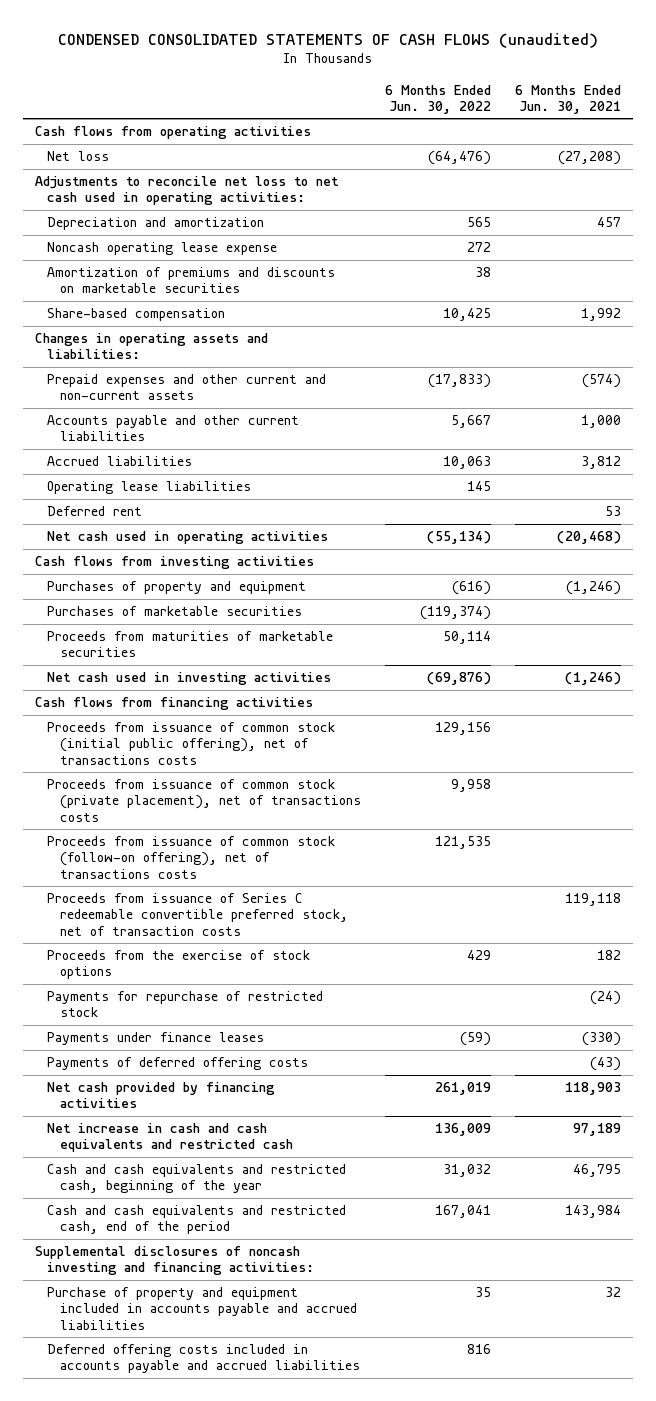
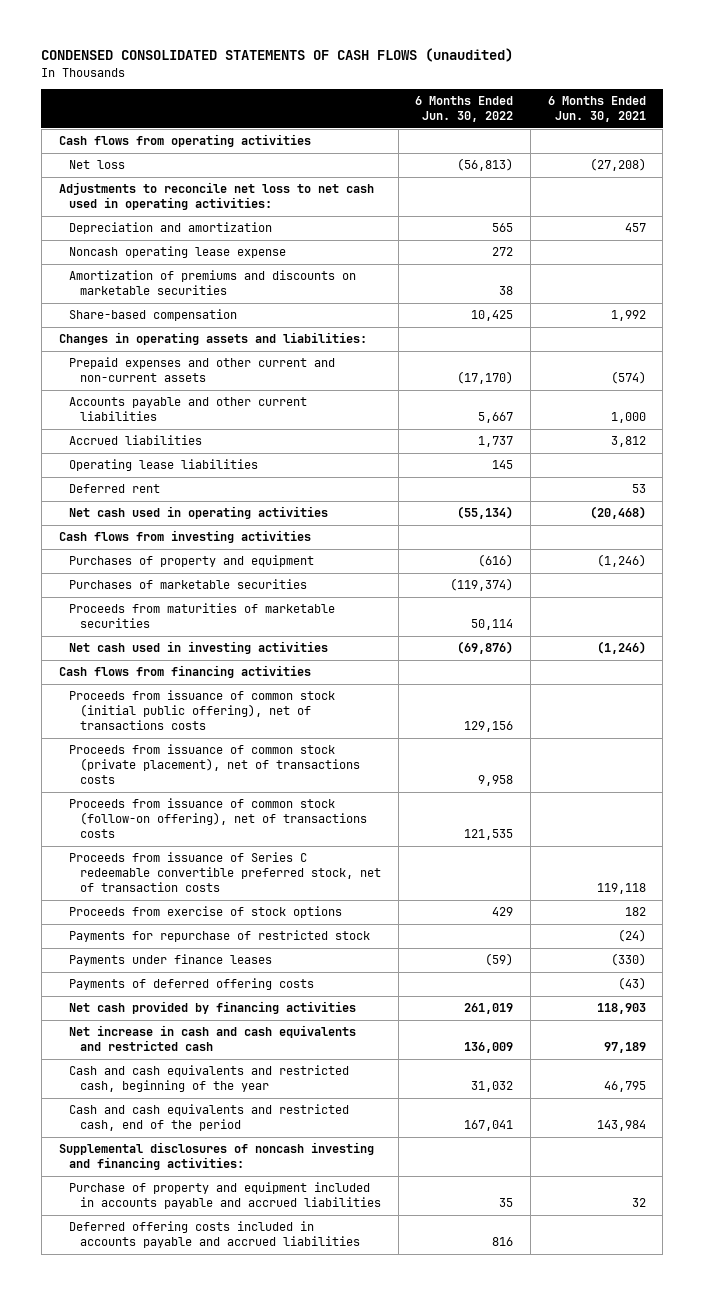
- Net loss | (64,476) | (27,208)
+ Net loss | (56,813) | (27,208)
- Prepaid expenses and other current and non-current assets | (17,833) | (574)
+ Prepaid expenses and other current and non-current assets | (17,170) | (574)
- Accrued liabilities | 10,063 | 3,812
+ Accrued liabilities | 1,737 | 3,812
- Proceeds from the exercise of stock options | 429 | 182
+ Proceeds from exercise of stock options | 429 | 182

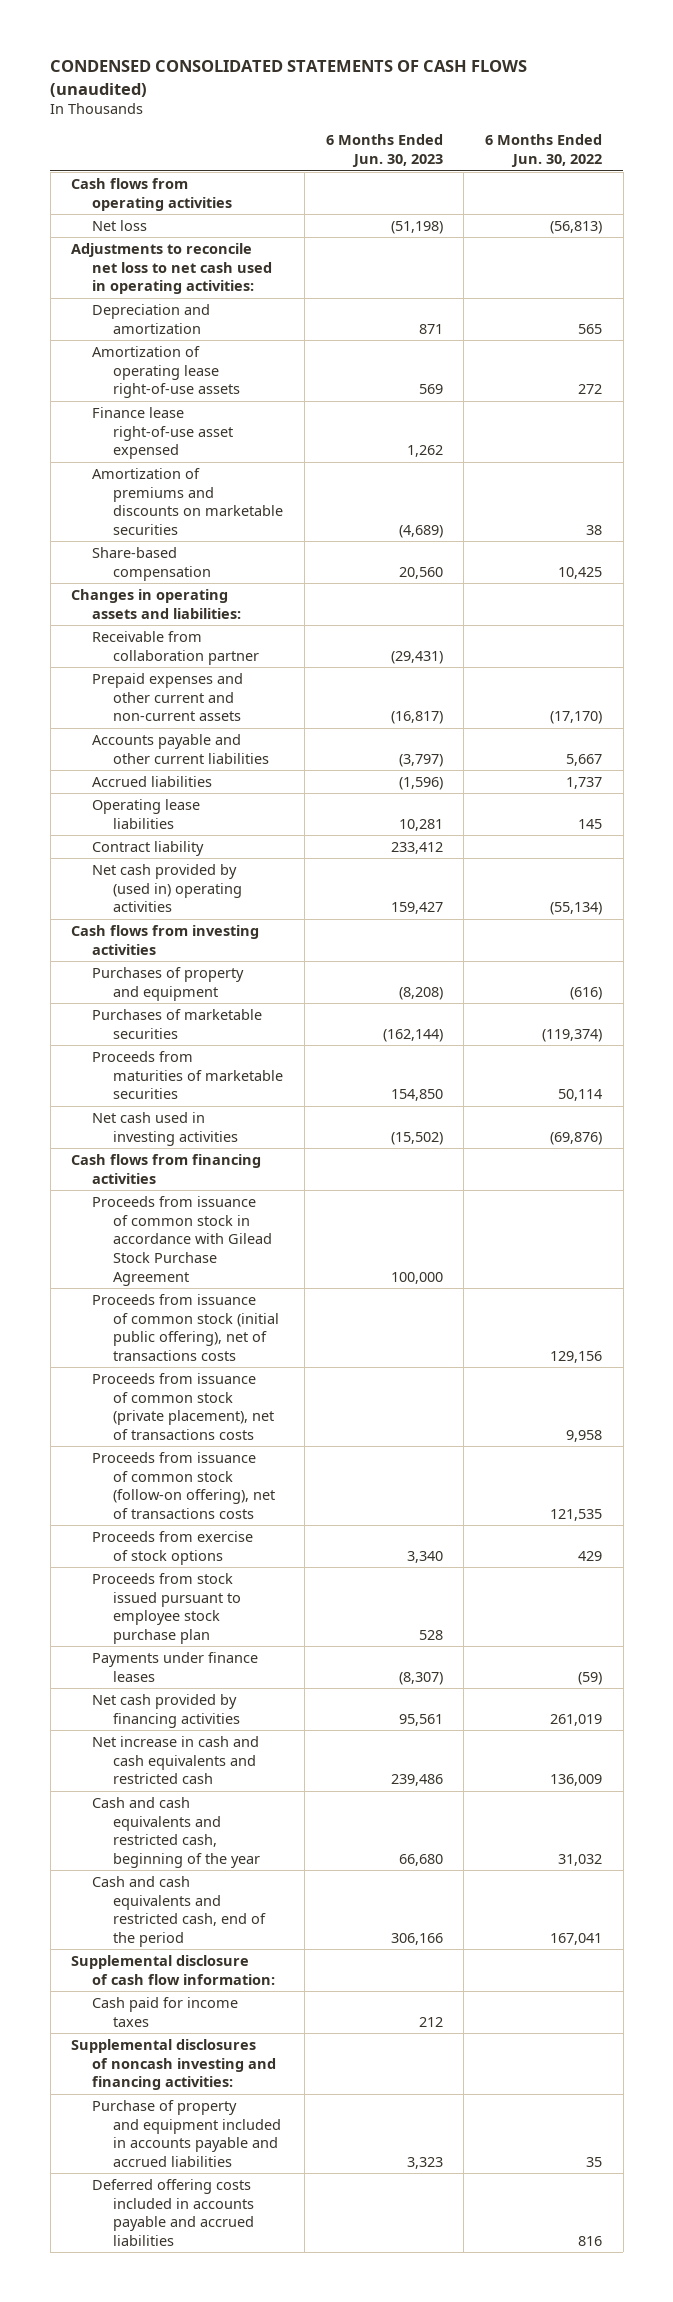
- | 6 Months Ended Jun. 30, 2022 | 6 Months Ended Jun. 30, 2021
+ | 6 Months Ended Jun. 30, 2023 | 6 Months Ended Jun. 30, 2022
- Noncash operating lease expense | 272 |
+ Amortization of operating lease right-of-use assets | 569 | 272
+ Finance lease right-of-use asset expensed | 1,262 |
+ Receivable from collaboration partner | (29,431) |
- Deferred rent | | 53
- Net cash used in operating activities | (55,134) | (20,468)
+ Contract liability | 233,412 |
+ Net cash provided by (used in) operating activities | 159,427 | (55,134)
+ Proceeds from issuance of common stock in accordance with Gilead Stock Purchase Agreement | 100,000 |
- Proceeds from issuance of Series C redeemable convertible preferred stock, net of transaction costs | | 119,118
- Payments for repurchase of restricted stock | | (24)
+ Proceeds from stock issued pursuant to employee stock purchase plan | 528 |
- Payments of deferred offering costs | | (43)
+ Supplemental disclosure of cash flow information:
+ Cash paid for income taxes | 212 |

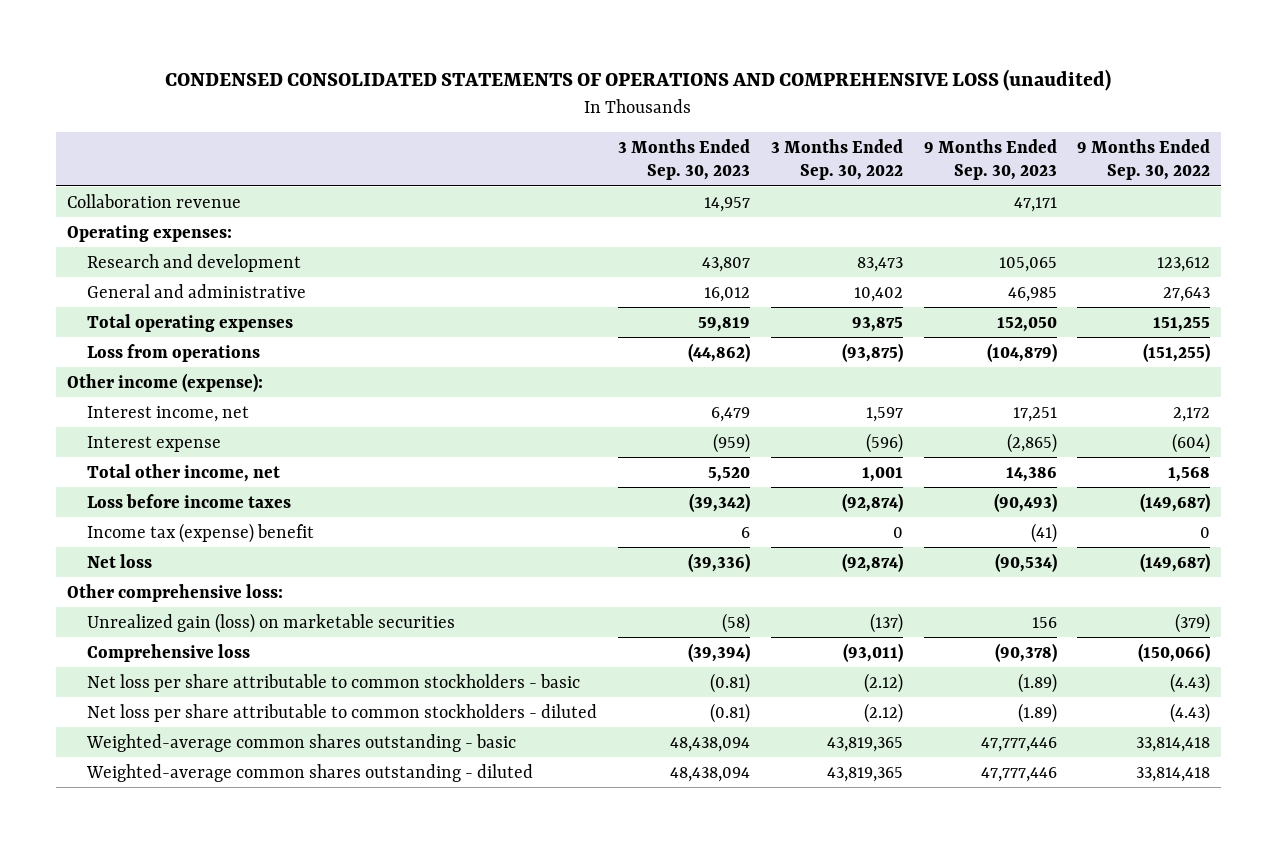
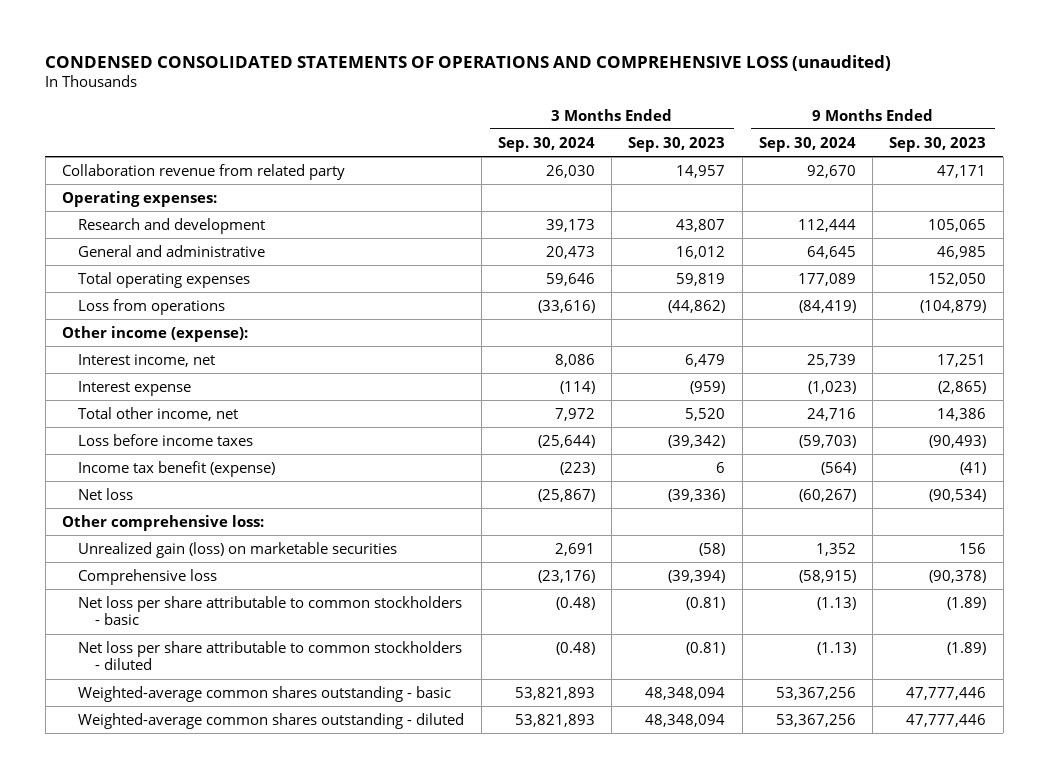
- | 3 Months Ended Sep. 30, 2023 | 3 Months Ended Sep. 30, 2022 | 9 Months Ended Sep. 30, 2023 | 9 Months Ended Sep. 30, 2022
+ | 3 Months Ended Sep. 30, 2024 | 3 Months Ended Sep. 30, 2023 | 9 Months Ended Sep. 30, 2024 | 9 Months Ended Sep. 30, 2023
- Collaboration revenue | 14,957 | | 47,171 |
+ Collaboration revenue from related party | 26,030 | 14,957 | 92,670 | 47,171
- Income tax (expense) benefit | 6 | 0 | (41) | 0
+ Income tax benefit (expense) | (223) | 6 | (564) | (41)
- Weighted-average common shares outstanding - basic | 48,438,094 | 43,819,365 | 47,777,446 | 33,814,418
- Weighted-average common shares outstanding - diluted | 48,438,094 | 43,819,365 | 47,777,446 | 33,814,418
+ Weighted-average common shares outstanding - basic | 53,821,893 | 48,348,094 | 53,367,256 | 47,777,446
+ Weighted-average common shares outstanding - diluted | 53,821,893 | 48,348,094 | 53,367,256 | 47,777,446

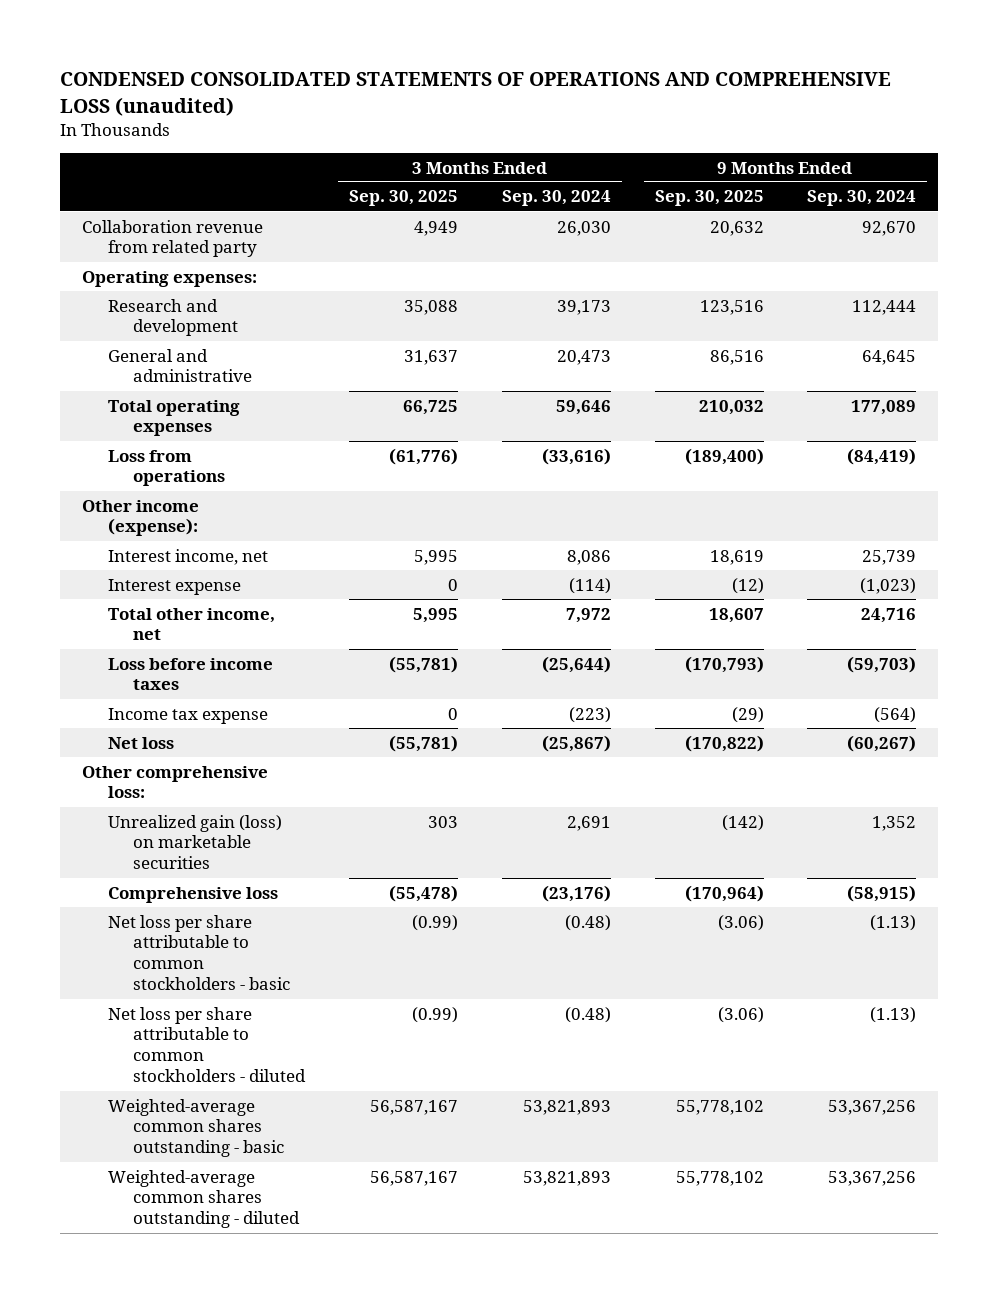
- | 3 Months Ended Sep. 30, 2024 | 3 Months Ended Sep. 30, 2023 | 9 Months Ended Sep. 30, 2024 | 9 Months Ended Sep. 30, 2023
+ | 3 Months Ended Sep. 30, 2025 | 3 Months Ended Sep. 30, 2024 | 9 Months Ended Sep. 30, 2025 | 9 Months Ended Sep. 30, 2024
- Income tax benefit (expense) | (223) | 6 | (564) | (41)
+ Income tax expense | 0 | (223) | (29) | (564)

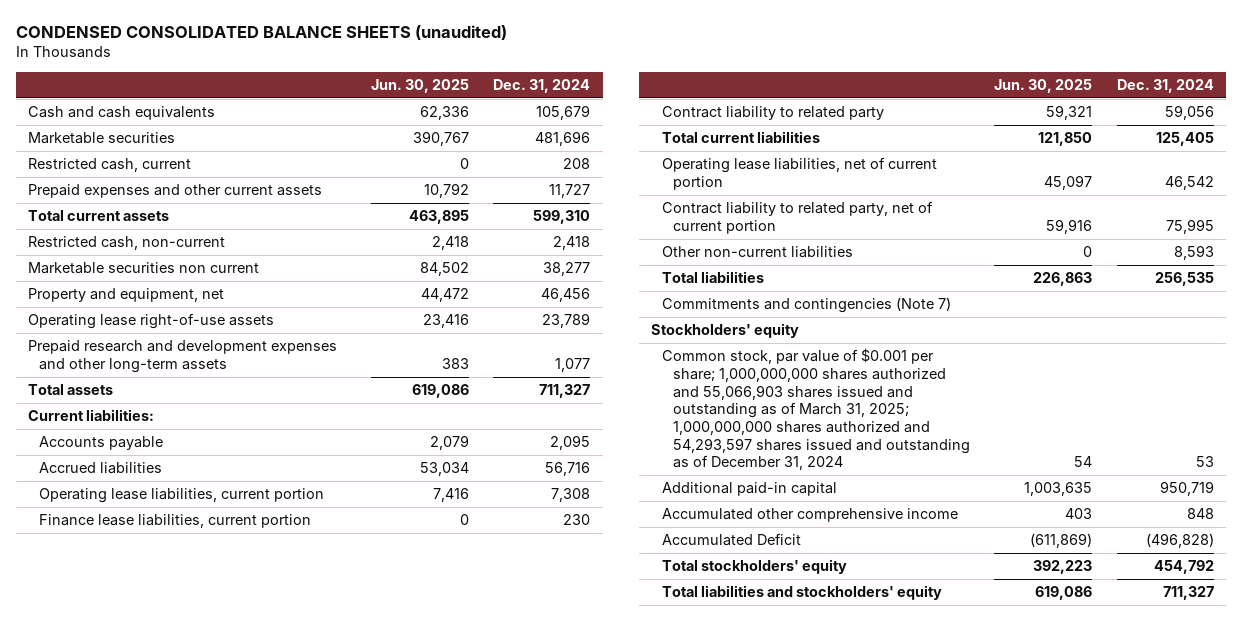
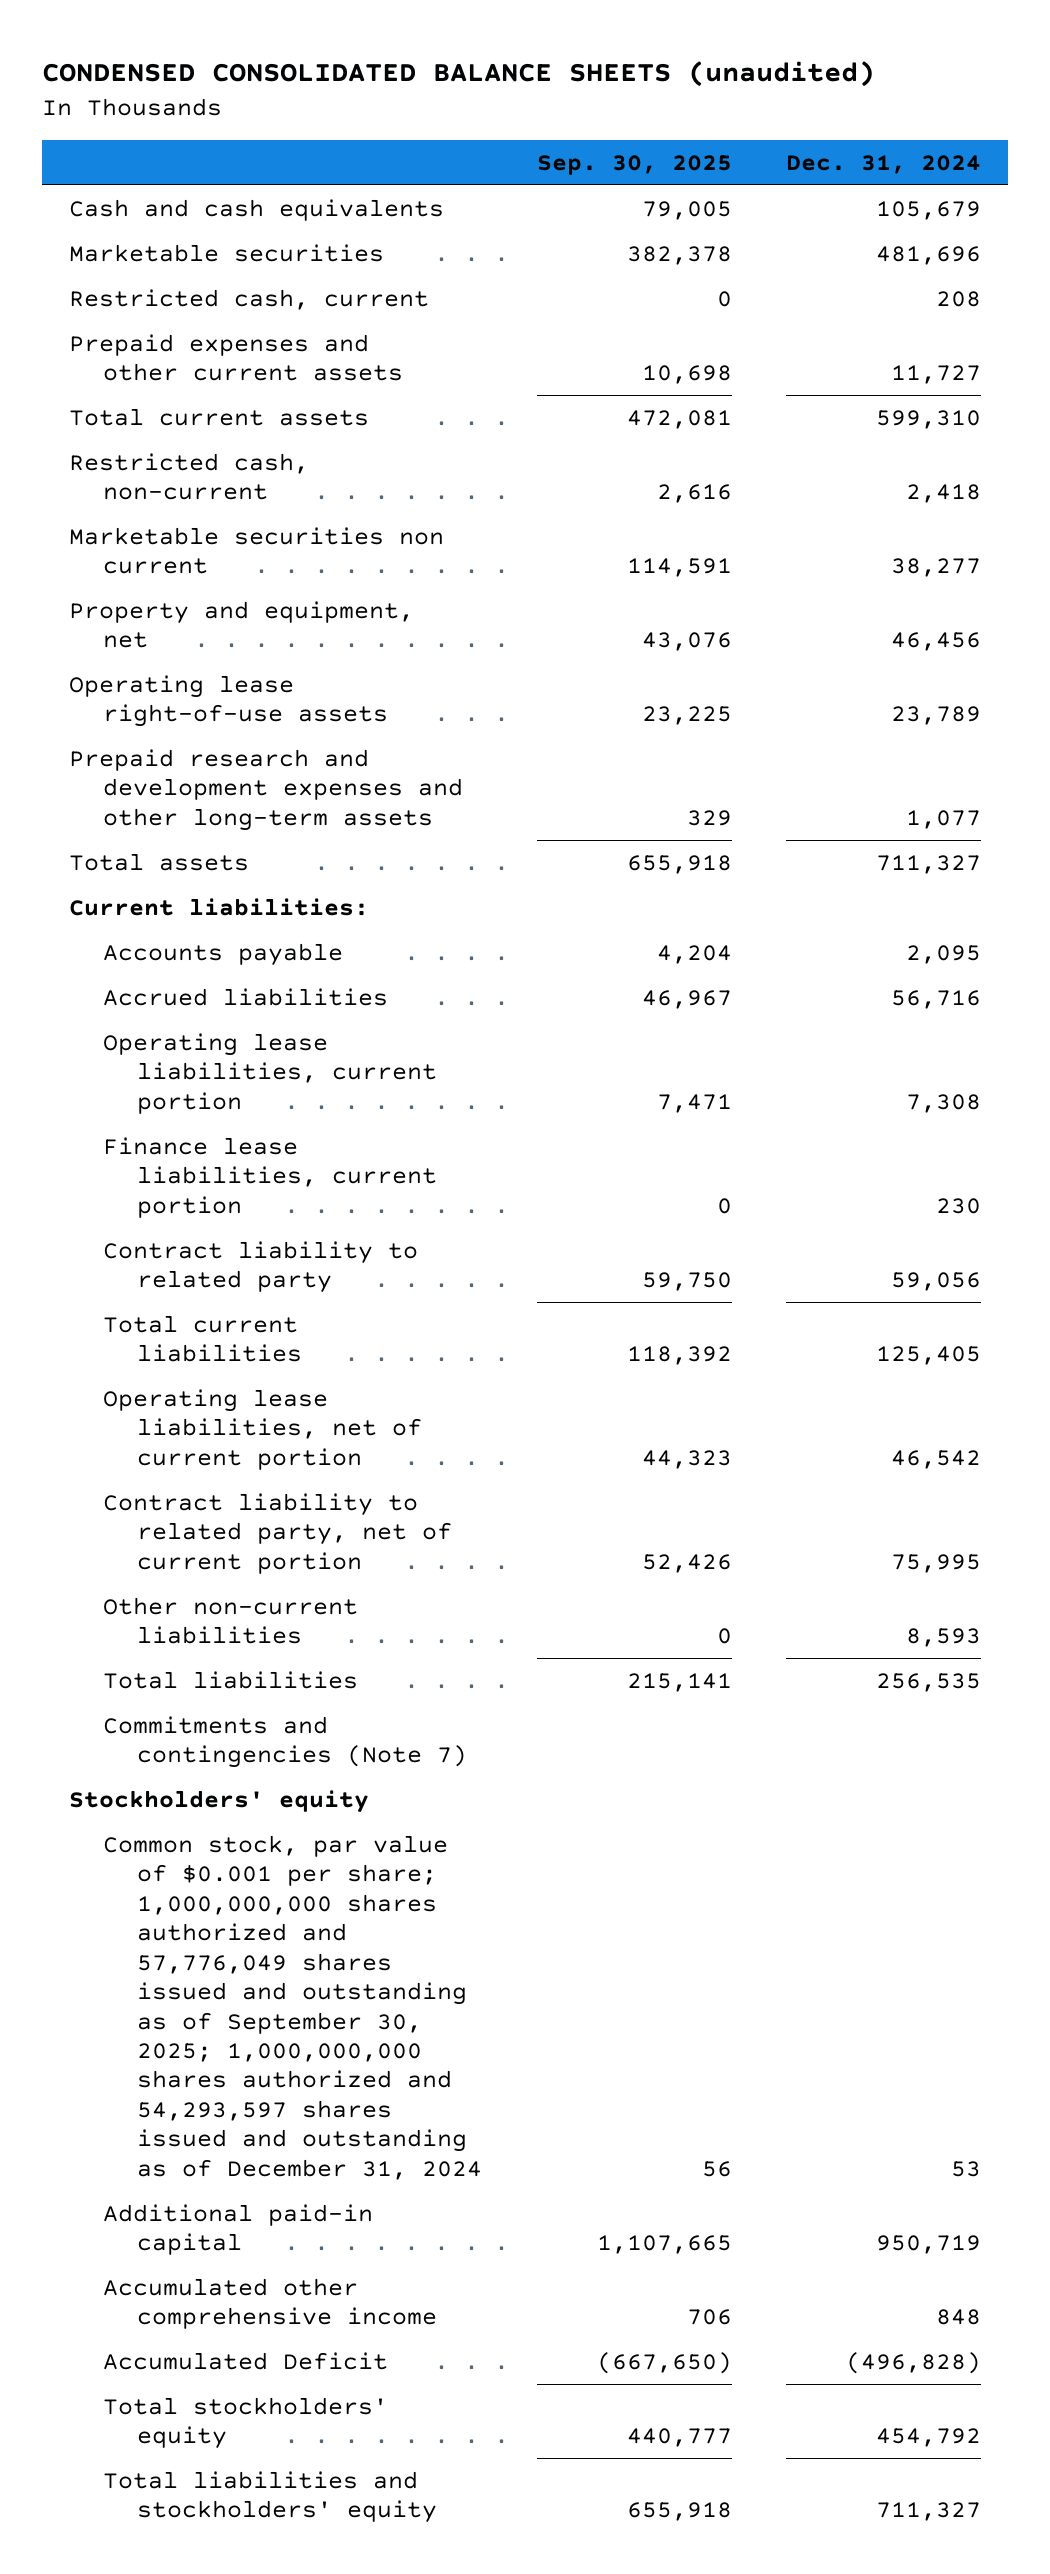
- | Jun. 30, 2025 | Dec. 31, 2024
+ | Sep. 30, 2025 | Dec. 31, 2024
- Common stock, par value of $0.001 per share; 1,000,000,000 shares authorized and 55,066,903 shares issued and outstanding as of March 31, 2025; 1,000,000,000 shares authorized and 54,293,597 shares issued and outstanding as of December 31, 2024 | 54 | 53
+ Common stock, par value of $0.001 per share; 1,000,000,000 shares authorized and 57,776,049 shares issued and outstanding as of September 30, 2025; 1,000,000,000 shares authorized and 54,293,597 shares issued and outstanding as of December 31, 2024 | 56 | 53

